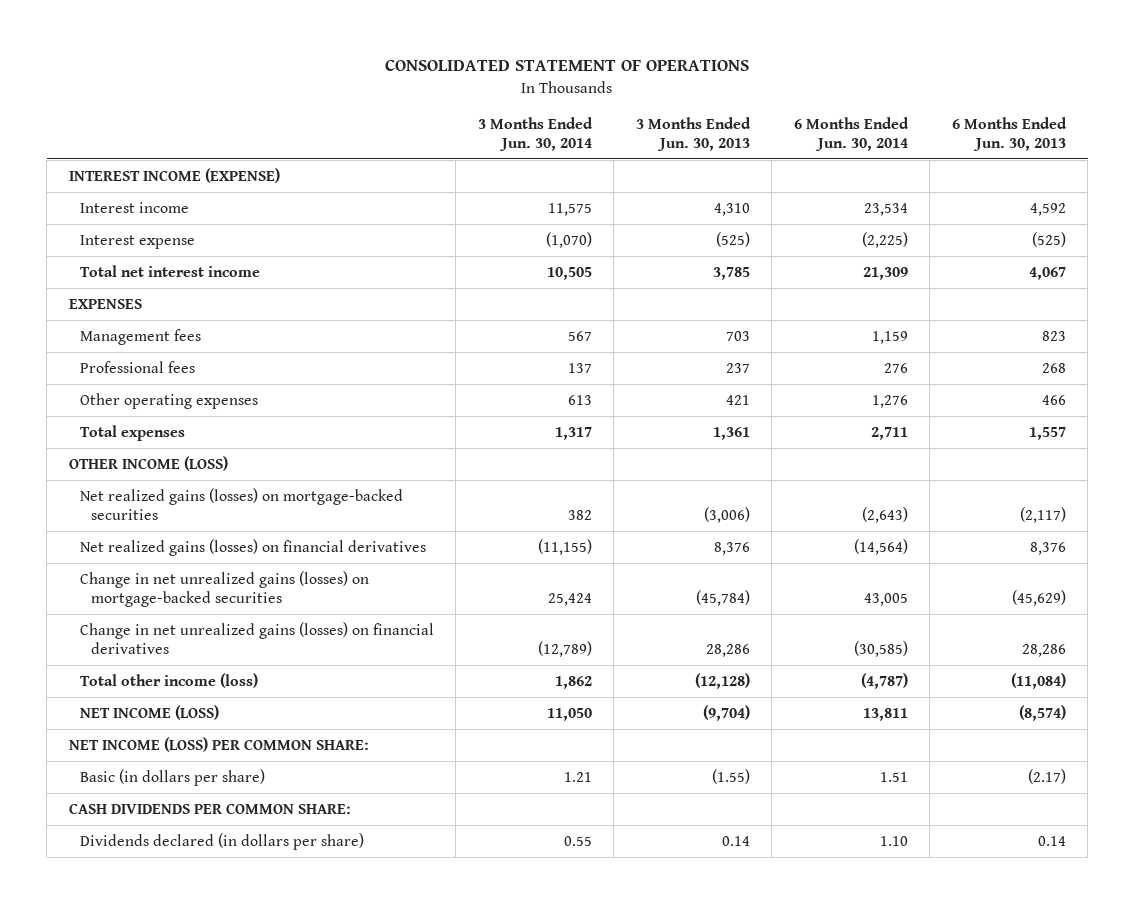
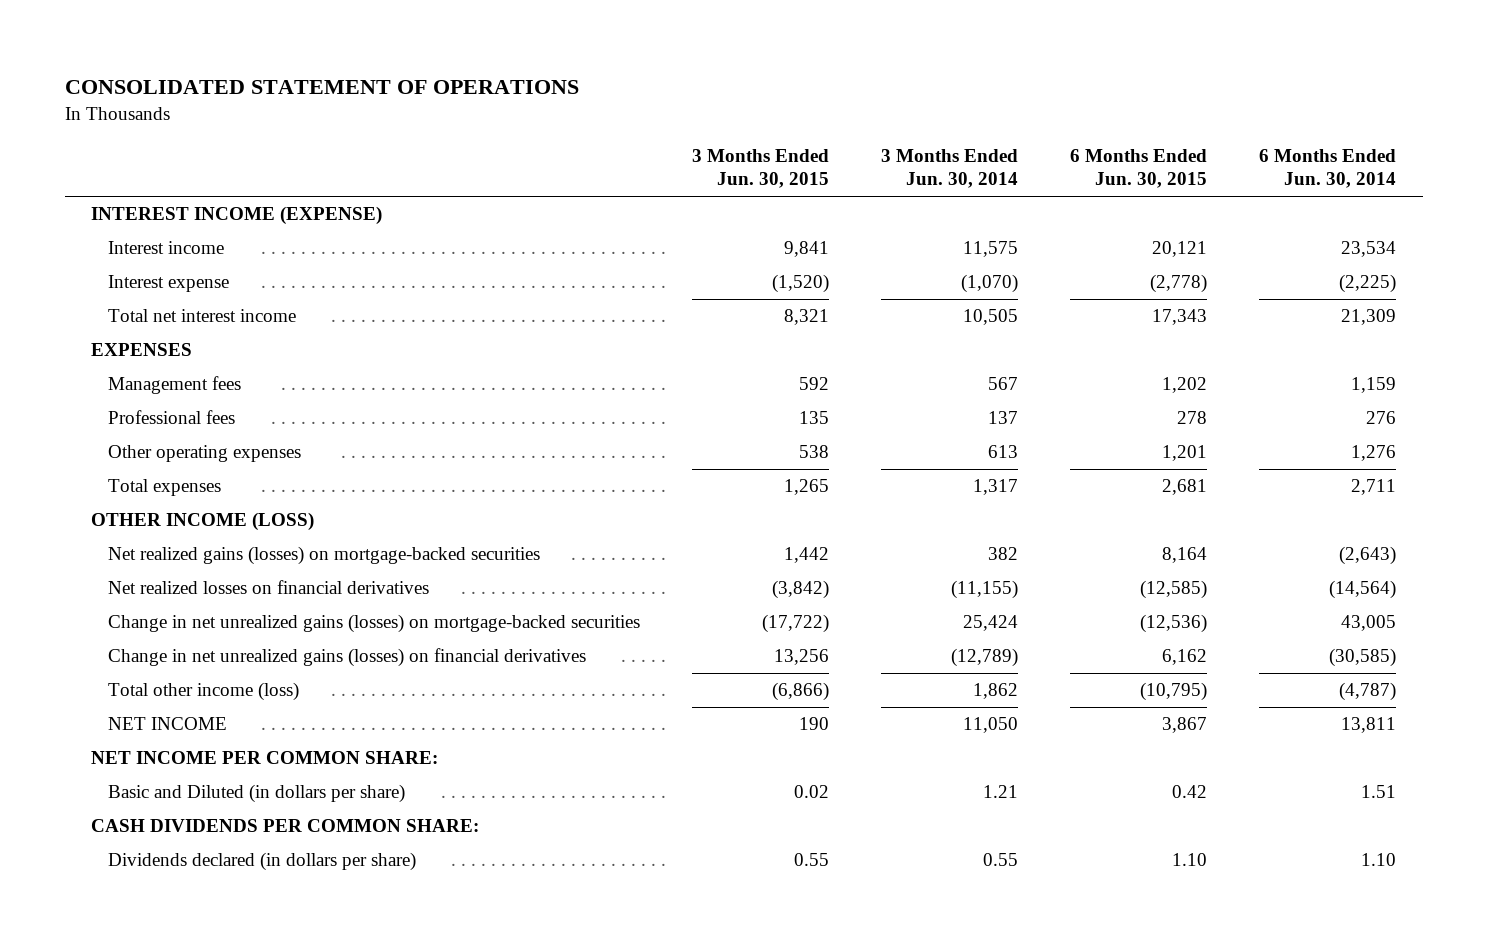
- | 3 Months Ended Jun. 30, 2014 | 3 Months Ended Jun. 30, 2013 | 6 Months Ended Jun. 30, 2014 | 6 Months Ended Jun. 30, 2013
+ | 3 Months Ended Jun. 30, 2015 | 3 Months Ended Jun. 30, 2014 | 6 Months Ended Jun. 30, 2015 | 6 Months Ended Jun. 30, 2014
- Net realized gains (losses) on financial derivatives | (11,155) | 8,376 | (14,564) | 8,376
+ Net realized losses on financial derivatives | (3,842) | (11,155) | (12,585) | (14,564)
- NET INCOME (LOSS) | 11,050 | (9,704) | 13,811 | (8,574)
- NET INCOME (LOSS) PER COMMON SHARE:
- Basic (in dollars per share) | 1.21 | (1.55) | 1.51 | (2.17)
+ NET INCOME | 190 | 11,050 | 3,867 | 13,811
+ NET INCOME PER COMMON SHARE:
+ Basic and Diluted (in dollars per share) | 0.02 | 1.21 | 0.42 | 1.51

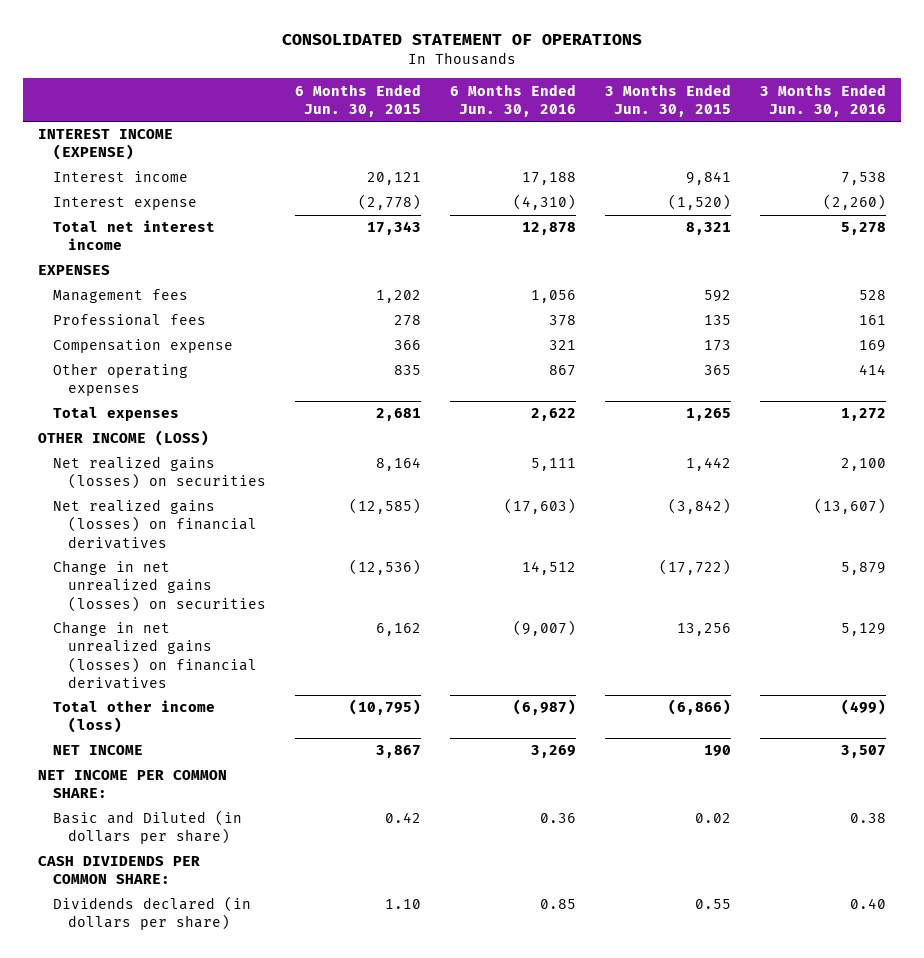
- | 3 Months Ended Jun. 30, 2015 | 3 Months Ended Jun. 30, 2014 | 6 Months Ended Jun. 30, 2015 | 6 Months Ended Jun. 30, 2014
+ | 6 Months Ended Jun. 30, 2015 | 6 Months Ended Jun. 30, 2016 | 3 Months Ended Jun. 30, 2015 | 3 Months Ended Jun. 30, 2016
- Other operating expenses | 538 | 613 | 1,201 | 1,276
+ Compensation expense | 366 | 321 | 173 | 169
+ Other operating expenses | 835 | 867 | 365 | 414
- Net realized gains (losses) on mortgage-backed securities | 1,442 | 382 | 8,164 | (2,643)
- Net realized losses on financial derivatives | (3,842) | (11,155) | (12,585) | (14,564)
- Change in net unrealized gains (losses) on mortgage-backed securities | (17,722) | 25,424 | (12,536) | 43,005
+ Net realized gains (losses) on securities | 8,164 | 5,111 | 1,442 | 2,100
+ Net realized gains (losses) on financial derivatives | (12,585) | (17,603) | (3,842) | (13,607)
+ Change in net unrealized gains (losses) on securities | (12,536) | 14,512 | (17,722) | 5,879

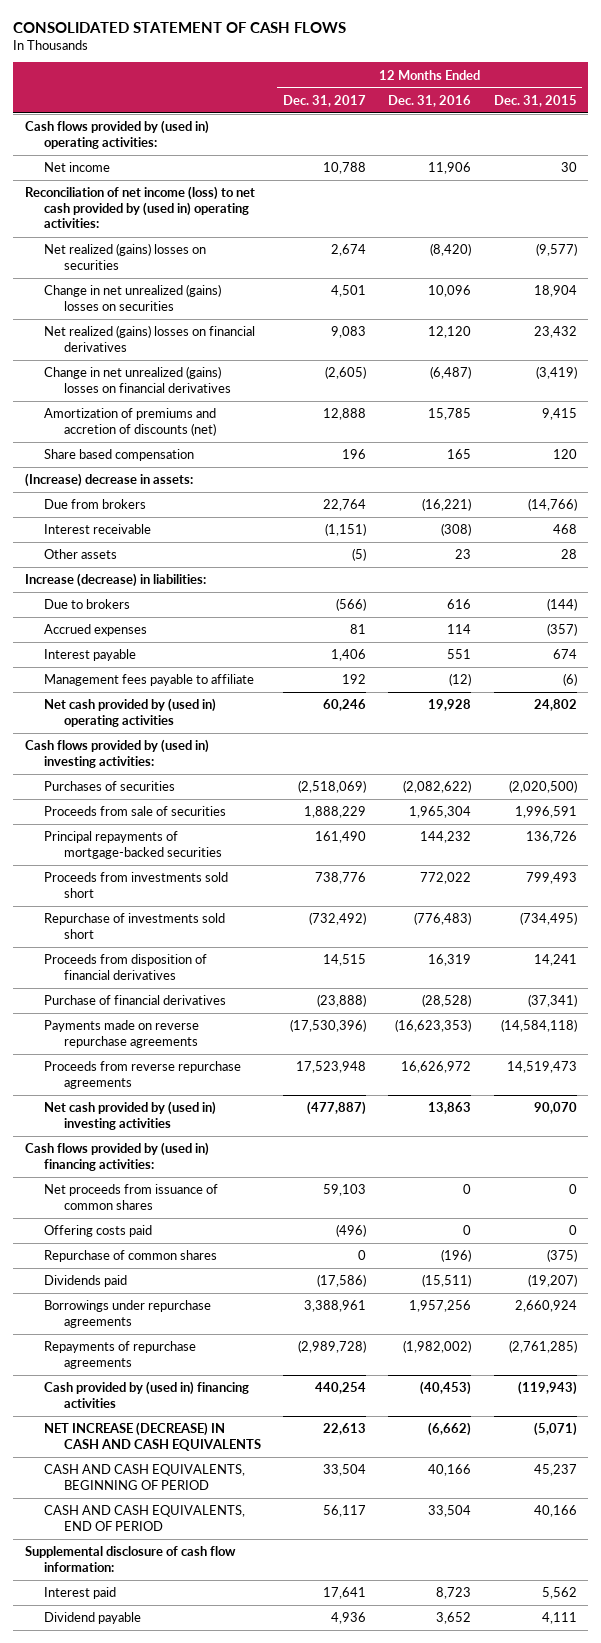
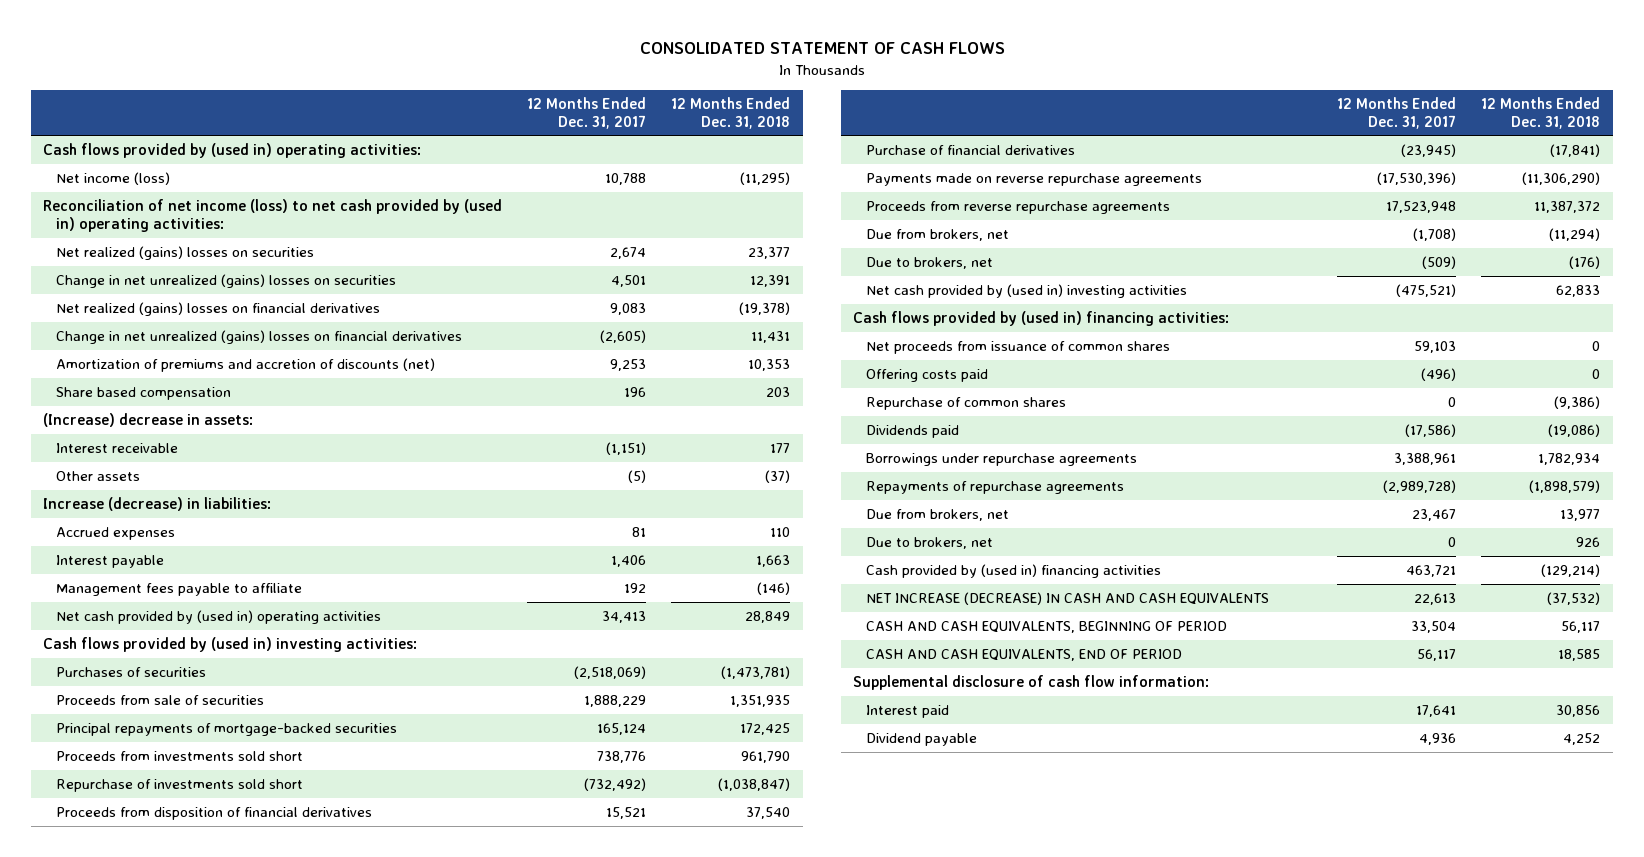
- | 12 Months Ended Dec. 31, 2017 | 12 Months Ended Dec. 31, 2016 | 12 Months Ended Dec. 31, 2015
+ | 12 Months Ended Dec. 31, 2017 | 12 Months Ended Dec. 31, 2018
- Net income | 10,788 | 11,906 | 30
+ Net income (loss) | 10,788 | (11,295)
- Amortization of premiums and accretion of discounts (net) | 12,888 | 15,785 | 9,415
+ Amortization of premiums and accretion of discounts (net) | 9,253 | 10,353
- Due from brokers | 22,764 | (16,221) | (14,766)
- Due to brokers | (566) | 616 | (144)
- Net cash provided by (used in) operating activities | 60,246 | 19,928 | 24,802
+ Net cash provided by (used in) operating activities | 34,413 | 28,849
- Principal repayments of mortgage-backed securities | 161,490 | 144,232 | 136,726
+ Principal repayments of mortgage-backed securities | 165,124 | 172,425
- Proceeds from disposition of financial derivatives | 14,515 | 16,319 | 14,241
- Purchase of financial derivatives | (23,888) | (28,528) | (37,341)
+ Proceeds from disposition of financial derivatives | 15,521 | 37,540
+ Purchase of financial derivatives | (23,945) | (17,841)
- Net cash provided by (used in) investing activities | (477,887) | 13,863 | 90,070
+ Due from brokers, net | (1,708) | (11,294)
+ Due to brokers, net | (509) | (176)
+ Net cash provided by (used in) investing activities | (475,521) | 62,833
- Cash provided by (used in) financing activities | 440,254 | (40,453) | (119,943)
+ Due from brokers, net | 23,467 | 13,977
+ Due to brokers, net | 0 | 926
+ Cash provided by (used in) financing activities | 463,721 | (129,214)

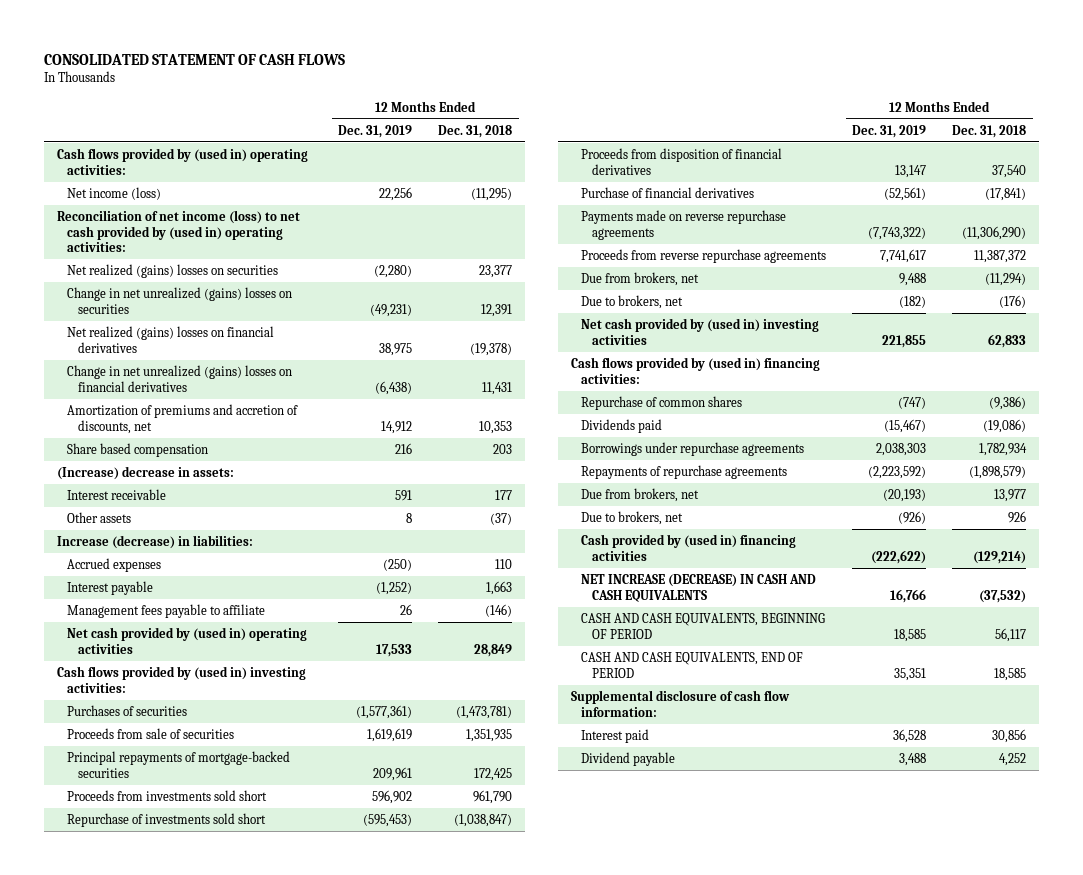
- | 12 Months Ended Dec. 31, 2017 | 12 Months Ended Dec. 31, 2018
+ | 12 Months Ended Dec. 31, 2019 | 12 Months Ended Dec. 31, 2018
- Amortization of premiums and accretion of discounts (net) | 9,253 | 10,353
+ Amortization of premiums and accretion of discounts, net | 14,912 | 10,353
- Net proceeds from issuance of common shares | 59,103 | 0
- Offering costs paid | (496) | 0

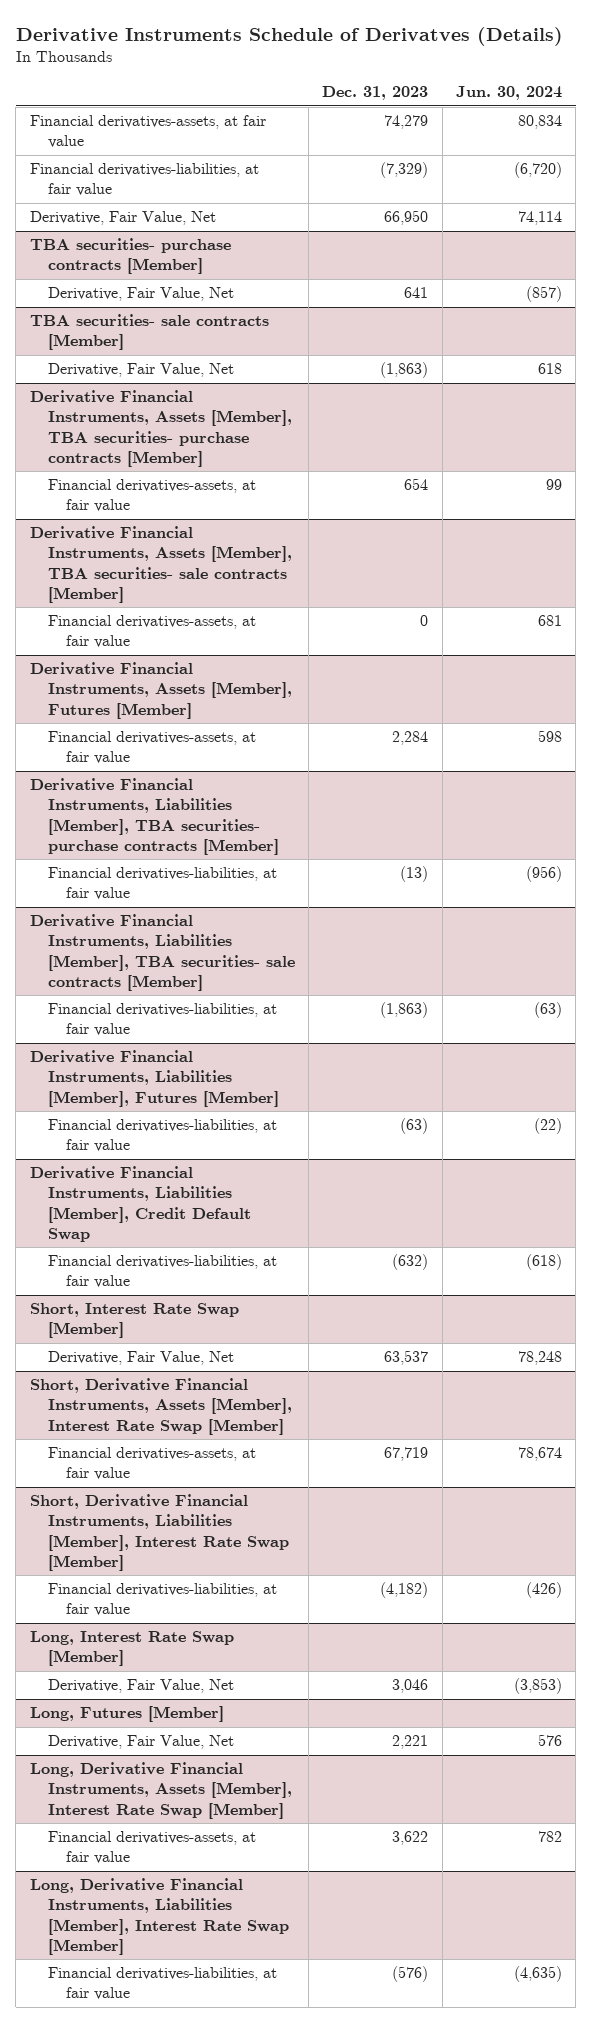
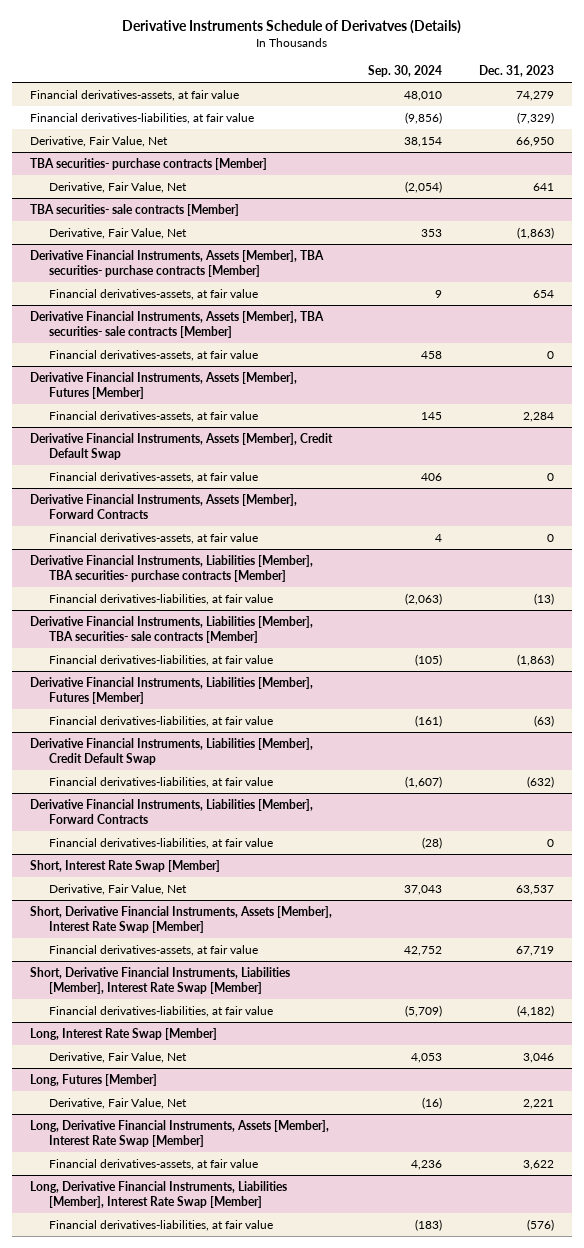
- | Dec. 31, 2023 | Jun. 30, 2024
+ | Sep. 30, 2024 | Dec. 31, 2023
+ Derivative Financial Instruments, Assets [Member], Credit Default Swap
+ Financial derivatives-assets, at fair value | 406 | 0
+ Derivative Financial Instruments, Assets [Member], Forward Contracts
+ Financial derivatives-assets, at fair value | 4 | 0
+ Derivative Financial Instruments, Liabilities [Member], Forward Contracts
+ Financial derivatives-liabilities, at fair value | (28) | 0

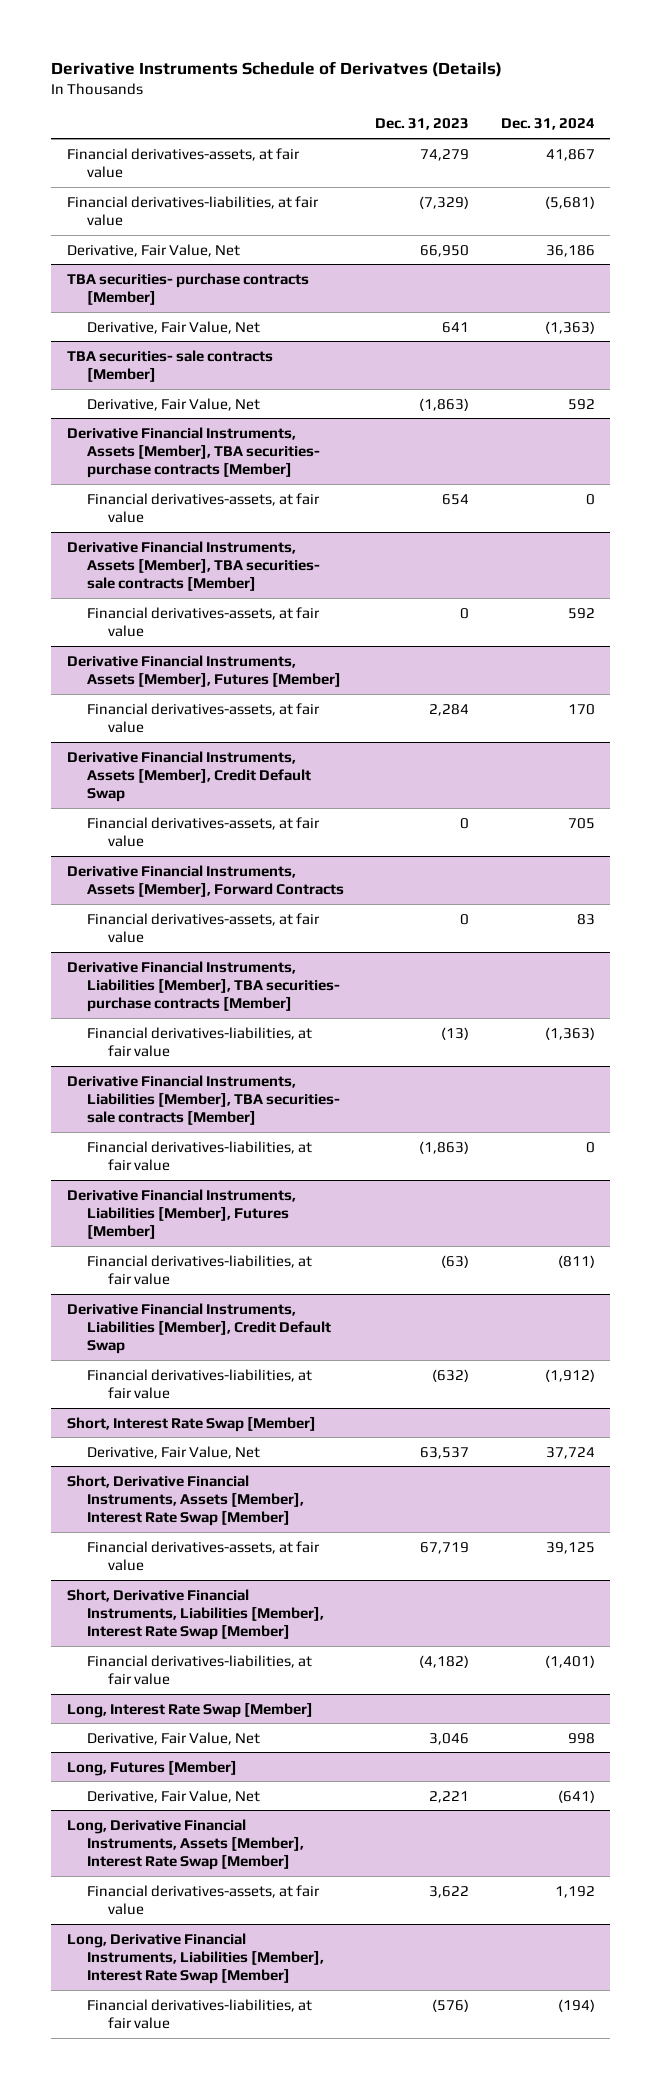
- | Sep. 30, 2024 | Dec. 31, 2023
+ | Dec. 31, 2023 | Dec. 31, 2024
- Derivative Financial Instruments, Liabilities [Member], Forward Contracts
- Financial derivatives-liabilities, at fair value | (28) | 0

